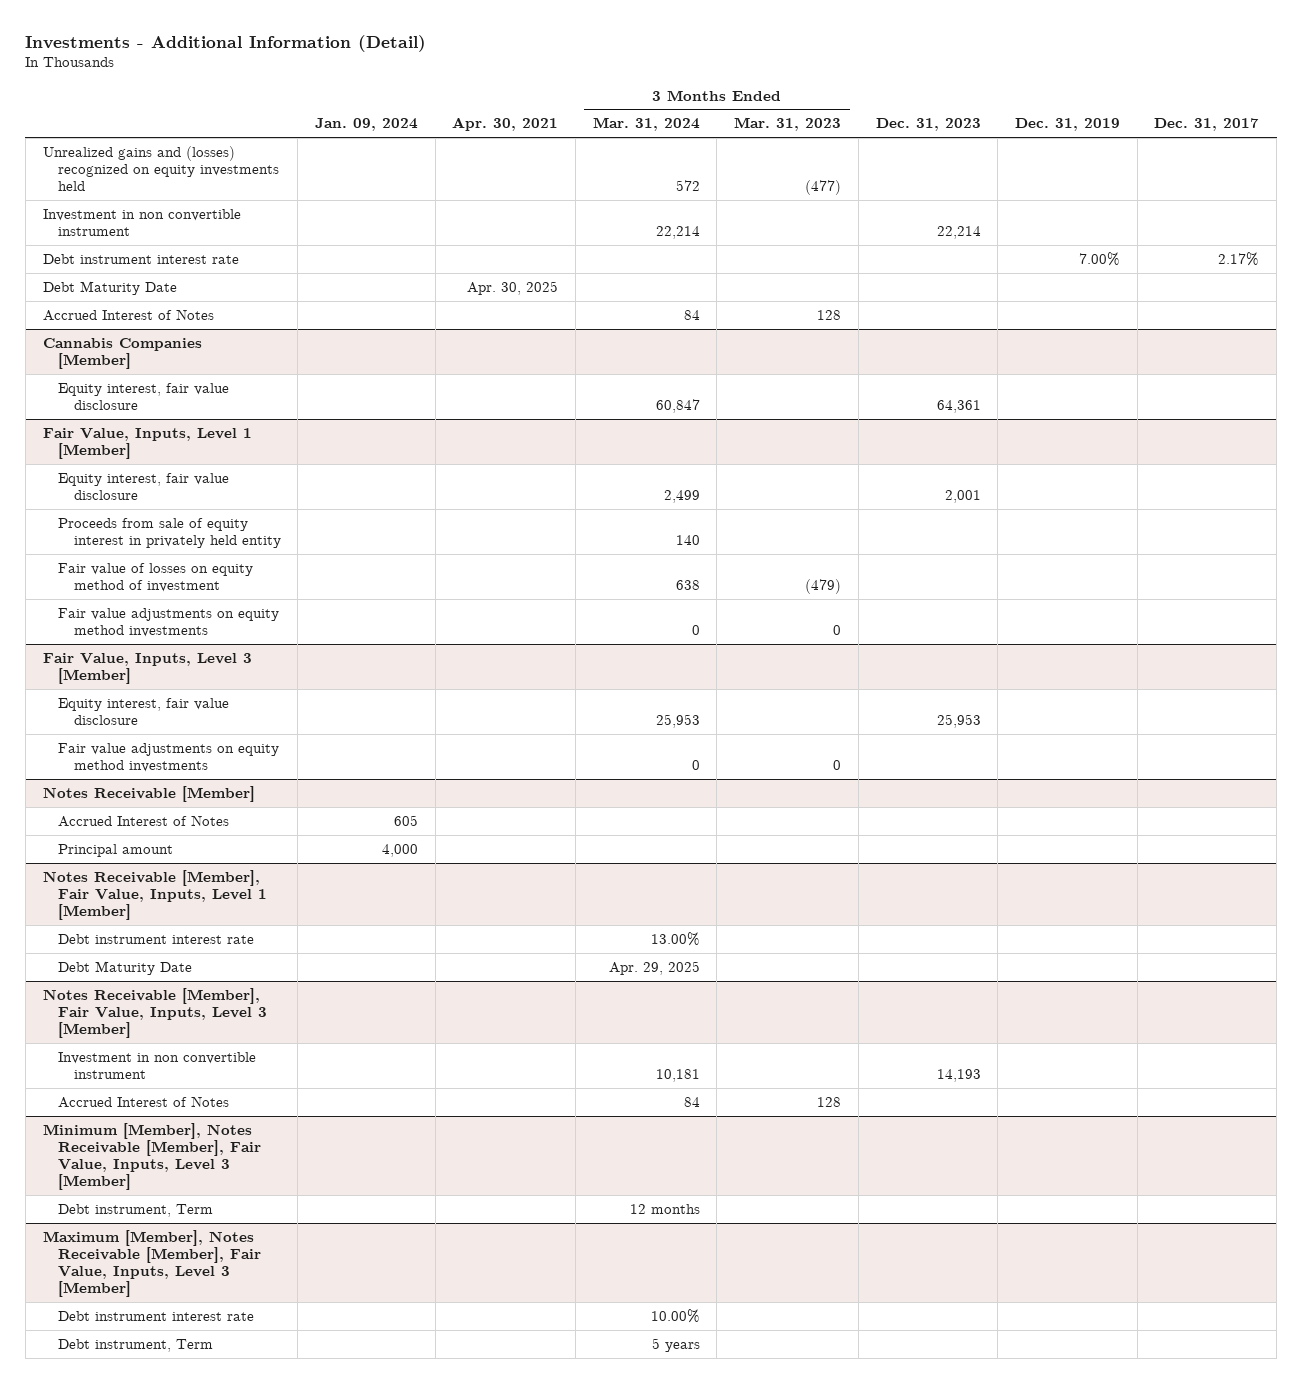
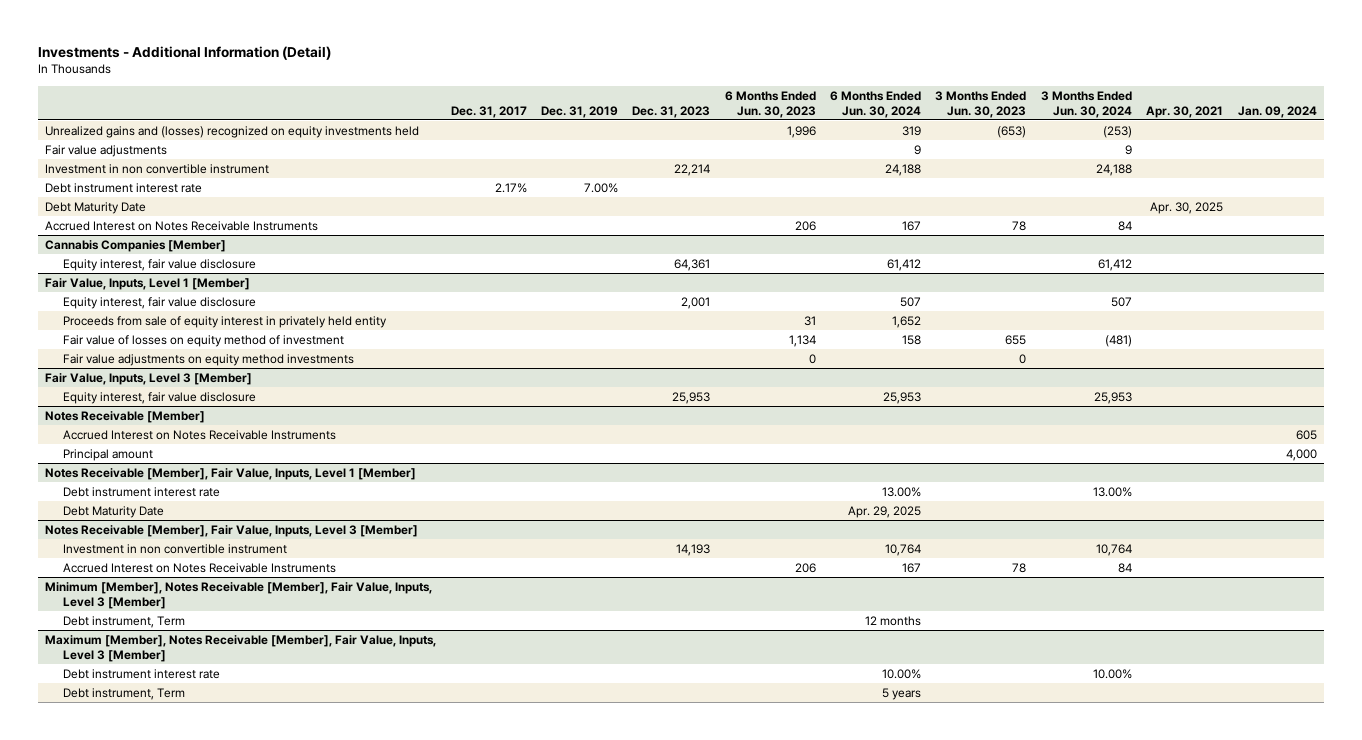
- | Jan. 09, 2024 | Apr. 30, 2021 | 3 Months Ended Mar. 31, 2024 | 3 Months Ended Mar. 31, 2023 | Dec. 31, 2023 | Dec. 31, 2019 | Dec. 31, 2017
+ | Dec. 31, 2017 | Dec. 31, 2019 | Dec. 31, 2023 | 6 Months Ended Jun. 30, 2023 | 6 Months Ended Jun. 30, 2024 | 3 Months Ended Jun. 30, 2023 | 3 Months Ended Jun. 30, 2024 | Apr. 30, 2021 | Jan. 09, 2024
+ Fair value adjustments | | | | | 9 | | 9 | |
- Accrued Interest of Notes | | | 84 | 128 | | |
+ Accrued Interest on Notes Receivable Instruments | | | | 206 | 167 | 78 | 84 | |
@ Fair Value, Inputs, Level 3 [Member]
- Fair value adjustments on equity method investments | | | 0 | 0 | | |
@ Notes Receivable [Member]
- Accrued Interest of Notes | 605 | | | | | |
+ Accrued Interest on Notes Receivable Instruments | | | | | | | | | 605
@ Notes Receivable [Member], Fair Value, Inputs, Level 3 [Member]
- Accrued Interest of Notes | | | 84 | 128 | | |
+ Accrued Interest on Notes Receivable Instruments | | | | 206 | 167 | 78 | 84 | |

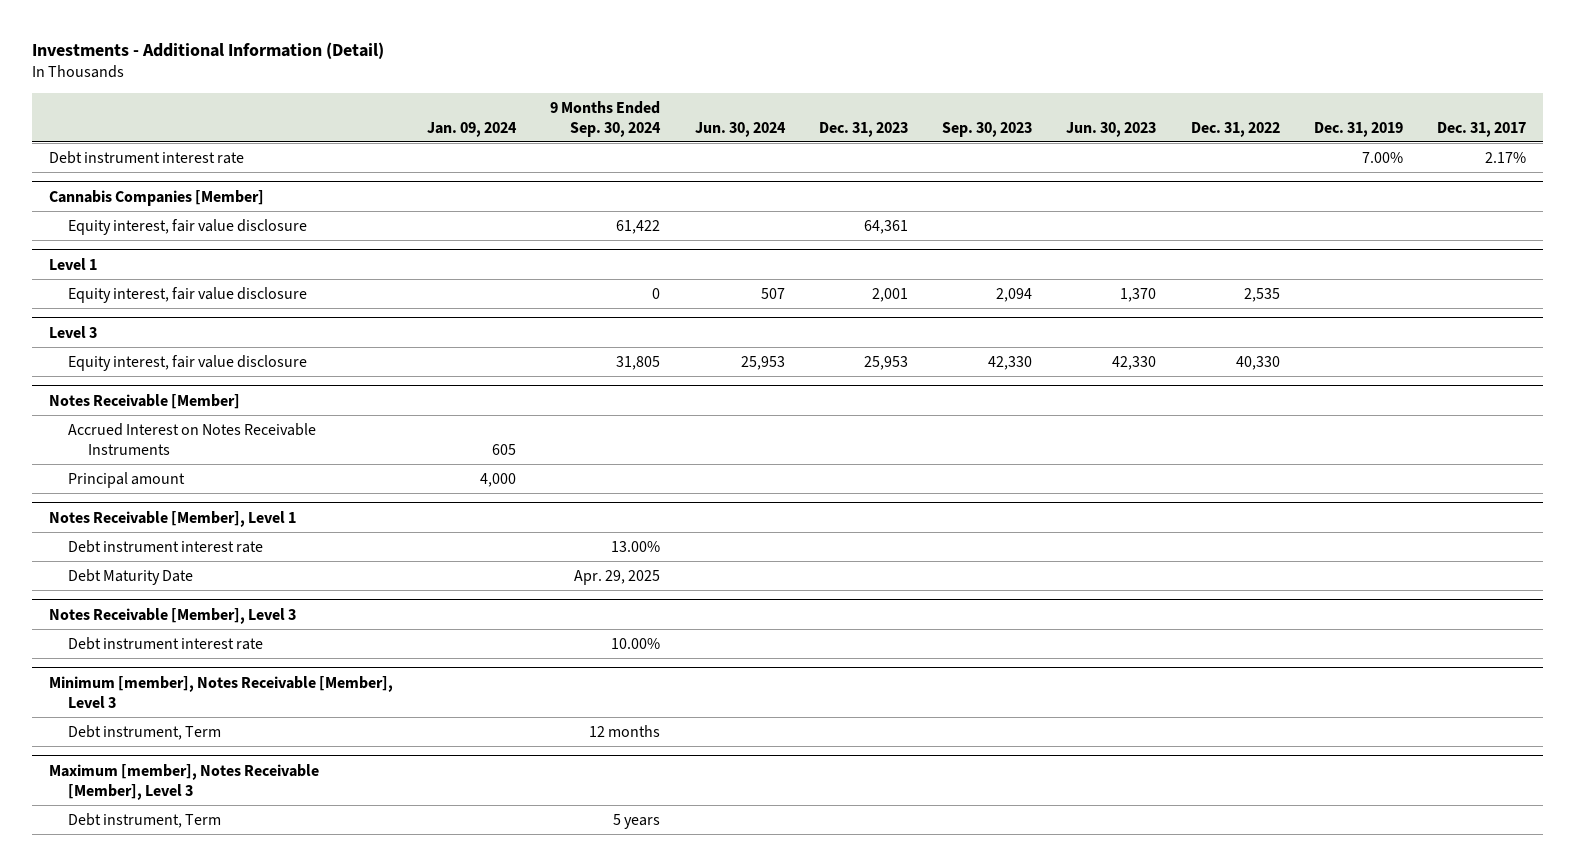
- | Dec. 31, 2017 | Dec. 31, 2019 | Dec. 31, 2023 | 6 Months Ended Jun. 30, 2023 | 6 Months Ended Jun. 30, 2024 | 3 Months Ended Jun. 30, 2023 | 3 Months Ended Jun. 30, 2024 | Apr. 30, 2021 | Jan. 09, 2024
+ | Jan. 09, 2024 | 9 Months Ended Sep. 30, 2024 | Jun. 30, 2024 | Dec. 31, 2023 | Sep. 30, 2023 | Jun. 30, 2023 | Dec. 31, 2022 | Dec. 31, 2019 | Dec. 31, 2017
- Unrealized gains and (losses) recognized on equity investments held | | | | 1,996 | 319 | (653) | (253) | |
- Fair value adjustments | | | | | 9 | | 9 | |
- Investment in non convertible instrument | | | 22,214 | | 24,188 | | 24,188 | |
- Debt Maturity Date | | | | | | | | Apr. 30, 2025 |
- Accrued Interest on Notes Receivable Instruments | | | | 206 | 167 | 78 | 84 | |
- Fair Value, Inputs, Level 1 [Member]
+ Level 1
- Proceeds from sale of equity interest in privately held entity | | | | 31 | 1,652 | | | |
- Fair value of losses on equity method of investment | | | | 1,134 | 158 | 655 | (481) | |
- Fair value adjustments on equity method investments | | | | 0 | | 0 | | |
- Fair Value, Inputs, Level 3 [Member]
+ Level 3
- Notes Receivable [Member], Fair Value, Inputs, Level 1 [Member]
+ Notes Receivable [Member], Level 1
- Notes Receivable [Member], Fair Value, Inputs, Level 3 [Member]
- Investment in non convertible instrument | | | 14,193 | | 10,764 | | 10,764 | |
- Accrued Interest on Notes Receivable Instruments | | | | 206 | 167 | 78 | 84 | |
- Minimum [Member], Notes Receivable [Member], Fair Value, Inputs, Level 3 [Member]
+ Notes Receivable [Member], Level 3
+ Debt instrument interest rate | | 10.00% | | | | | | |
+ Minimum [member], Notes Receivable [Member], Level 3
- Maximum [Member], Notes Receivable [Member], Fair Value, Inputs, Level 3 [Member]
- Debt instrument interest rate | | | | | 10.00% | | 10.00% | |
+ Maximum [member], Notes Receivable [Member], Level 3

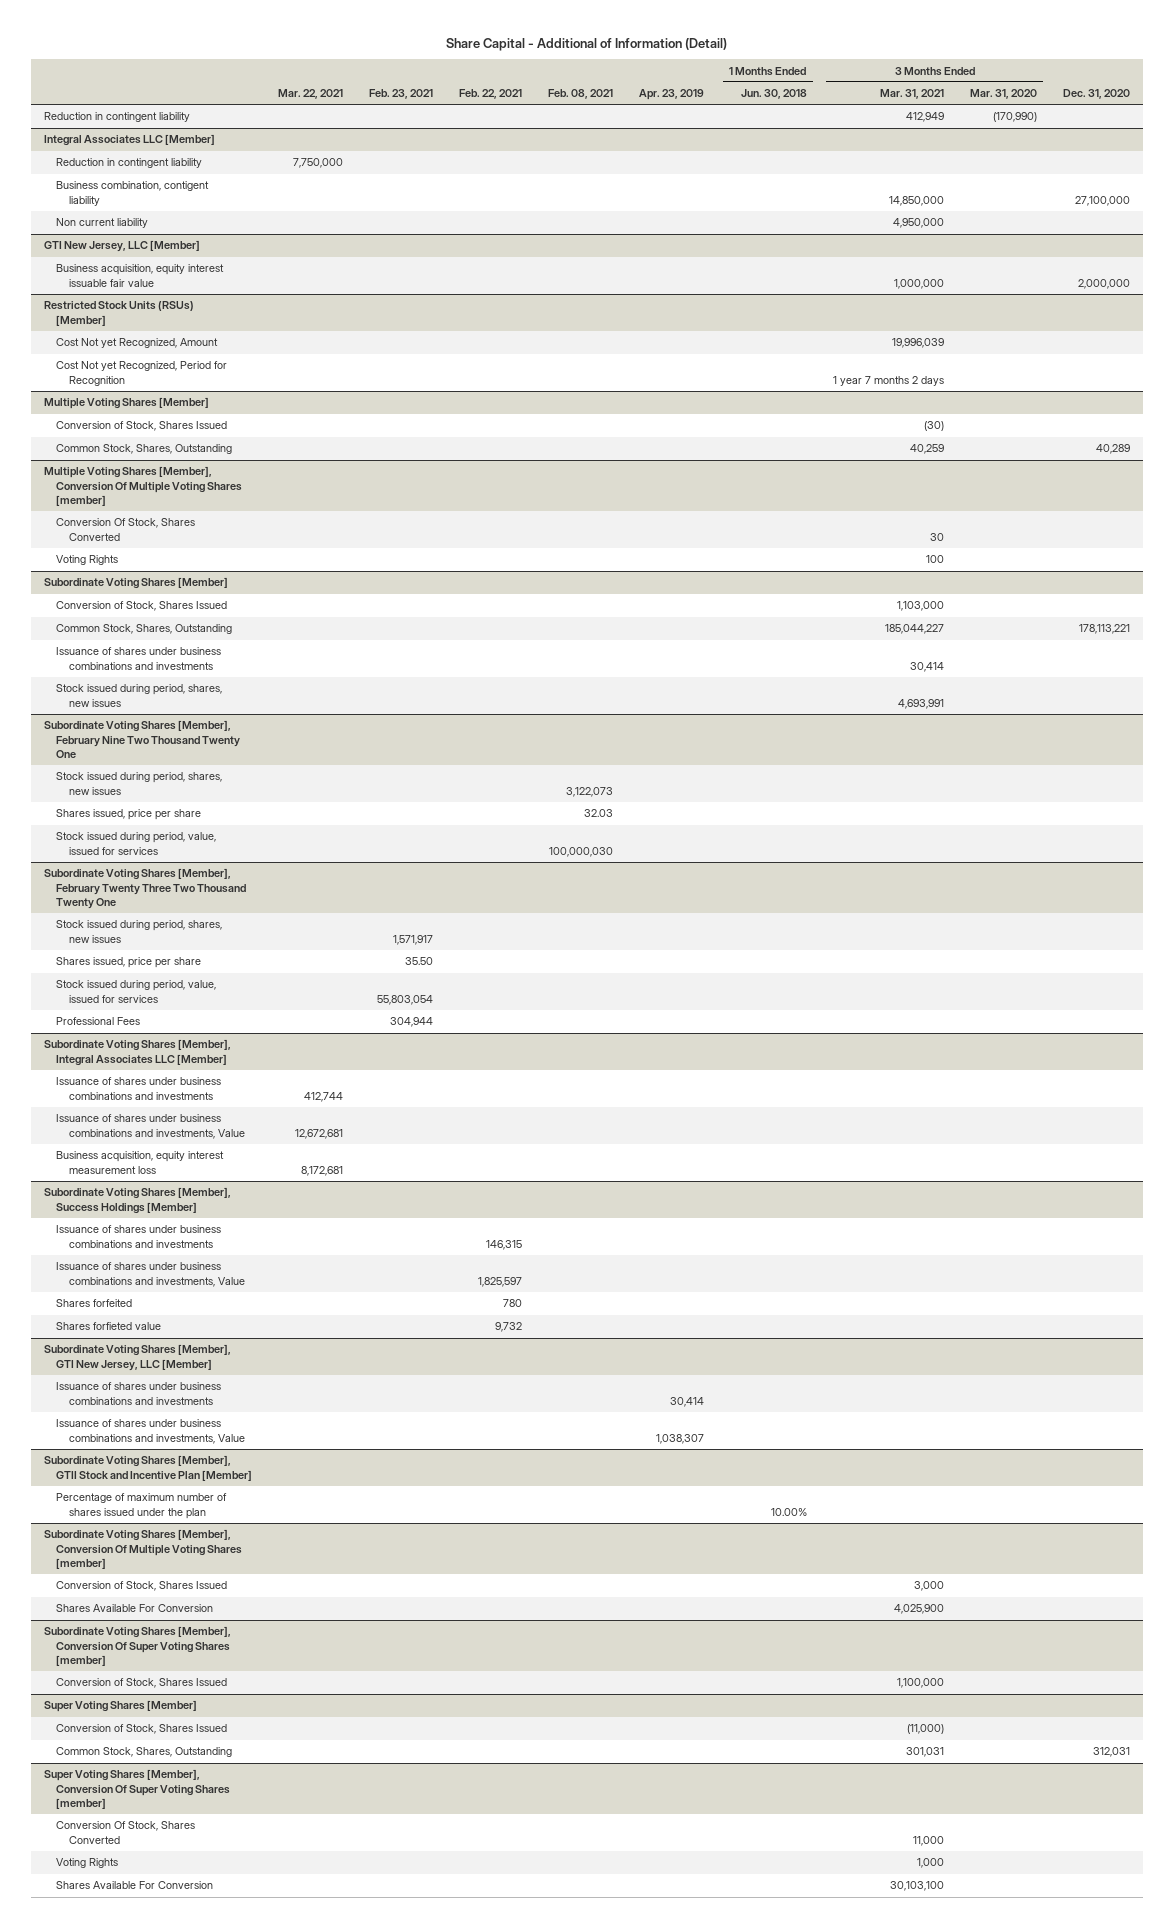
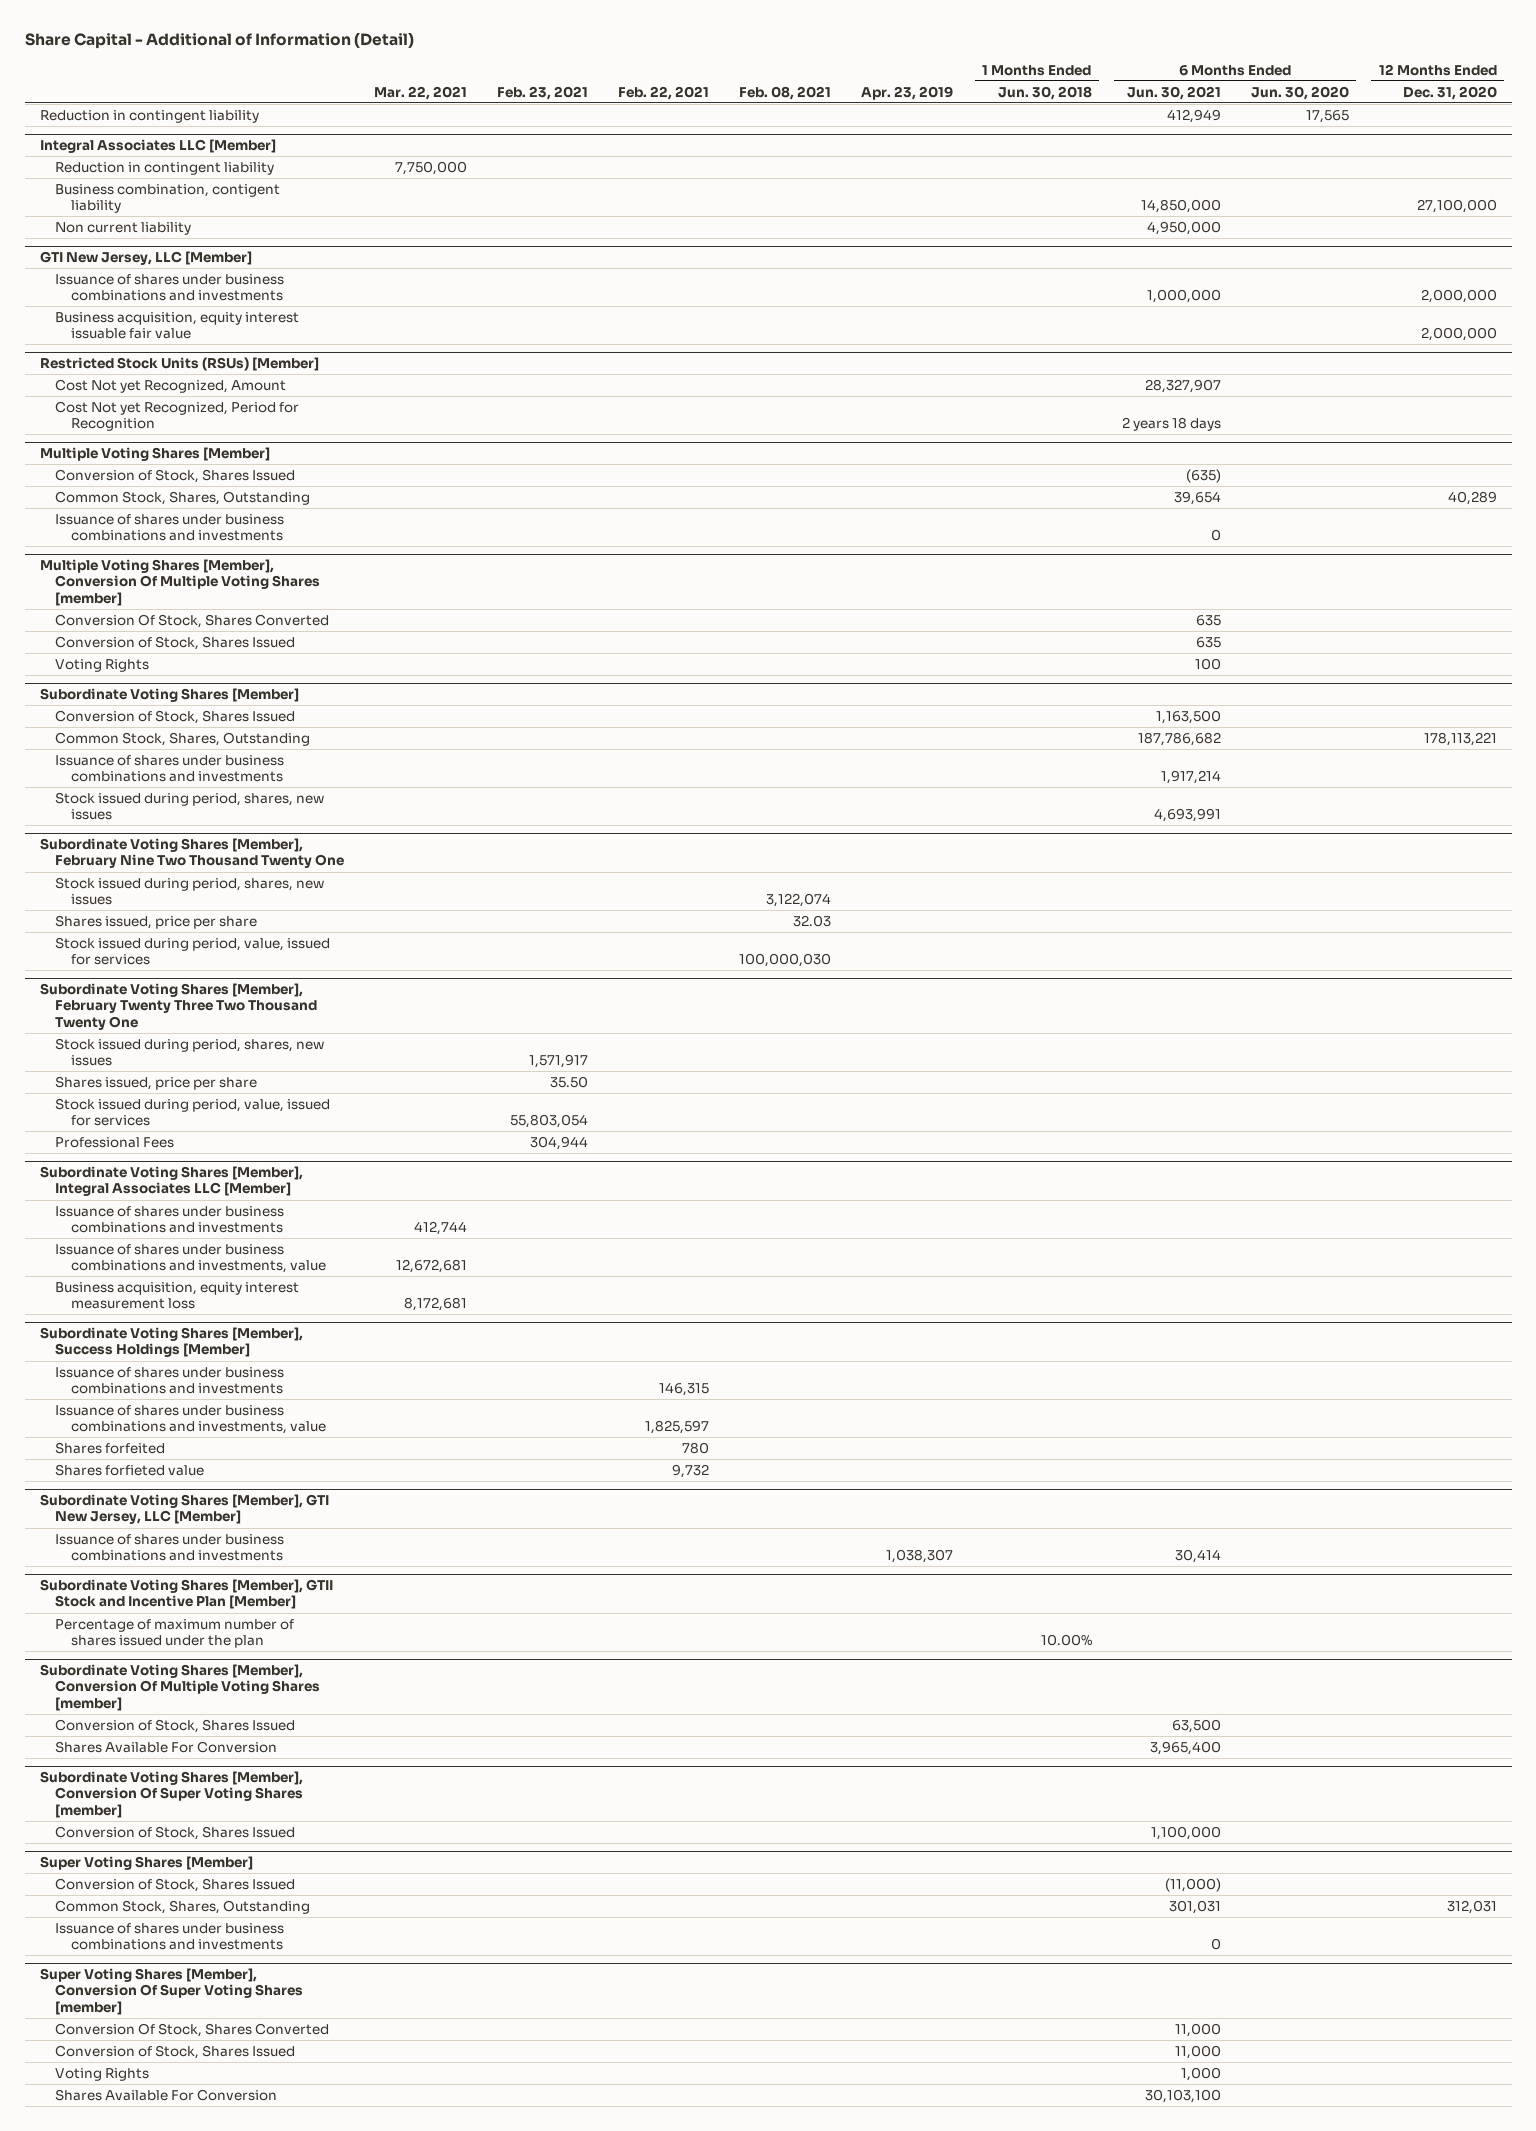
- | Mar. 22, 2021 | Feb. 23, 2021 | Feb. 22, 2021 | Feb. 08, 2021 | Apr. 23, 2019 | 1 Months Ended Jun. 30, 2018 | 3 Months Ended Mar. 31, 2021 | 3 Months Ended Mar. 31, 2020 | Dec. 31, 2020
+ | Mar. 22, 2021 | Feb. 23, 2021 | Feb. 22, 2021 | Feb. 08, 2021 | Apr. 23, 2019 | 1 Months Ended Jun. 30, 2018 | 6 Months Ended Jun. 30, 2021 | 6 Months Ended Jun. 30, 2020 | 12 Months Ended Dec. 31, 2020
@ GTI New Jersey, LLC [Member]
+ Issuance of shares under business combinations and investments | | | | | | | 1,000,000 | | 2,000,000
@ Multiple Voting Shares [Member]
+ Issuance of shares under business combinations and investments | | | | | | | 0 | |
@ Multiple Voting Shares [Member], Conversion Of Multiple Voting Shares [member]
+ Conversion of Stock, Shares Issued | | | | | | | 635 | |
@ Subordinate Voting Shares [Member], February Nine Two Thousand Twenty One
- Stock issued during period, shares, new issues | | | | 3,122,073 | | | | |
+ Stock issued during period, shares, new issues | | | | 3,122,074 | | | | |
@ Subordinate Voting Shares [Member], Integral Associates LLC [Member]
- Issuance of shares under business combinations and investments, Value | 12,672,681 | | | | | | | |
+ Issuance of shares under business combinations and investments, value | 12,672,681 | | | | | | | |
@ Subordinate Voting Shares [Member], Success Holdings [Member]
- Issuance of shares under business combinations and investments, Value | | | 1,825,597 | | | | | |
+ Issuance of shares under business combinations and investments, value | | | 1,825,597 | | | | | |
@ Subordinate Voting Shares [Member], GTI New Jersey, LLC [Member]
- Issuance of shares under business combinations and investments | | | | | 30,414 | | | |
- Issuance of shares under business combinations and investments, Value | | | | | 1,038,307 | | | |
+ Issuance of shares under business combinations and investments | | | | | 1,038,307 | | 30,414 | |
@ Super Voting Shares [Member]
+ Issuance of shares under business combinations and investments | | | | | | | 0 | |
@ Super Voting Shares [Member], Conversion Of Super Voting Shares [member]
+ Conversion of Stock, Shares Issued | | | | | | | 11,000 | |

